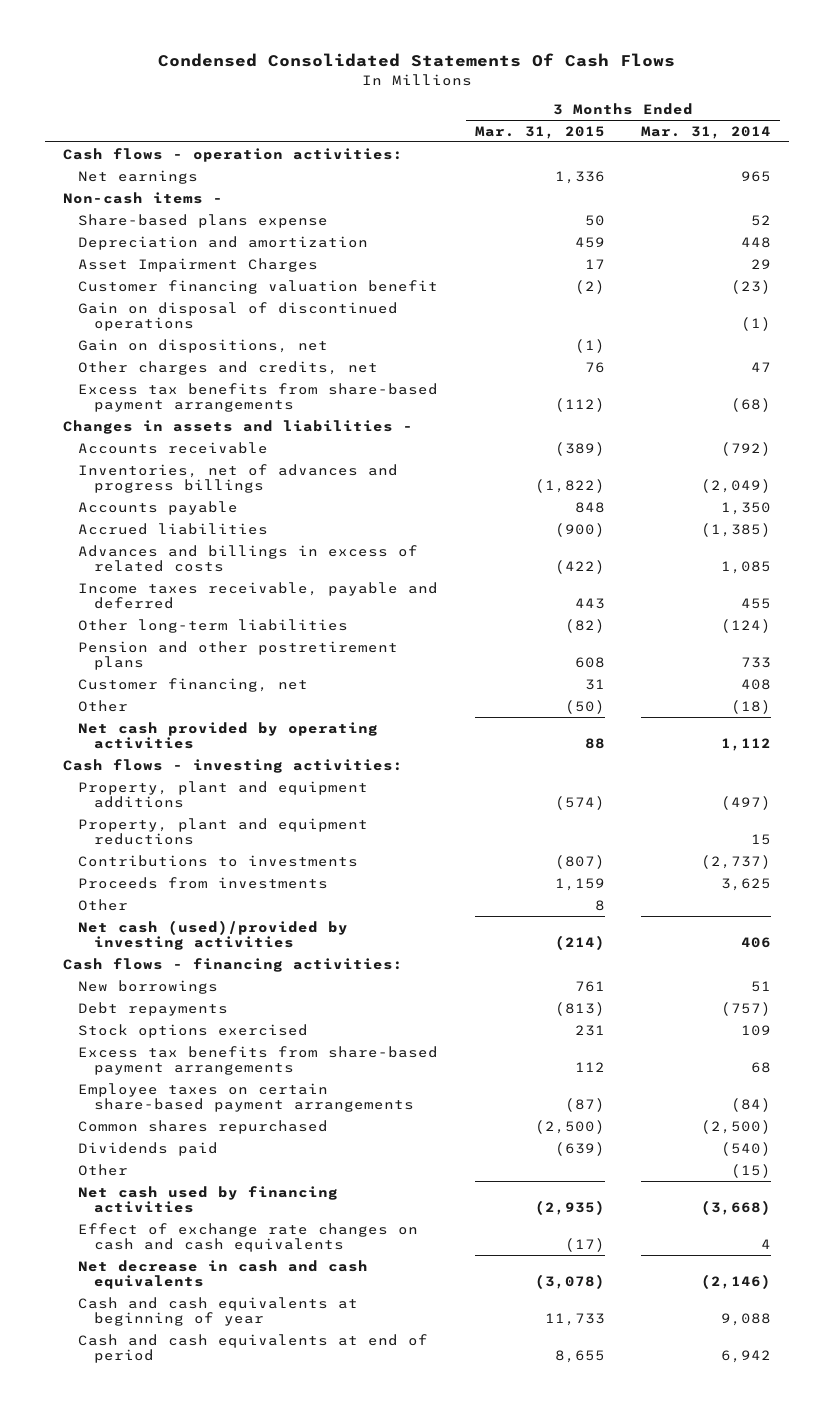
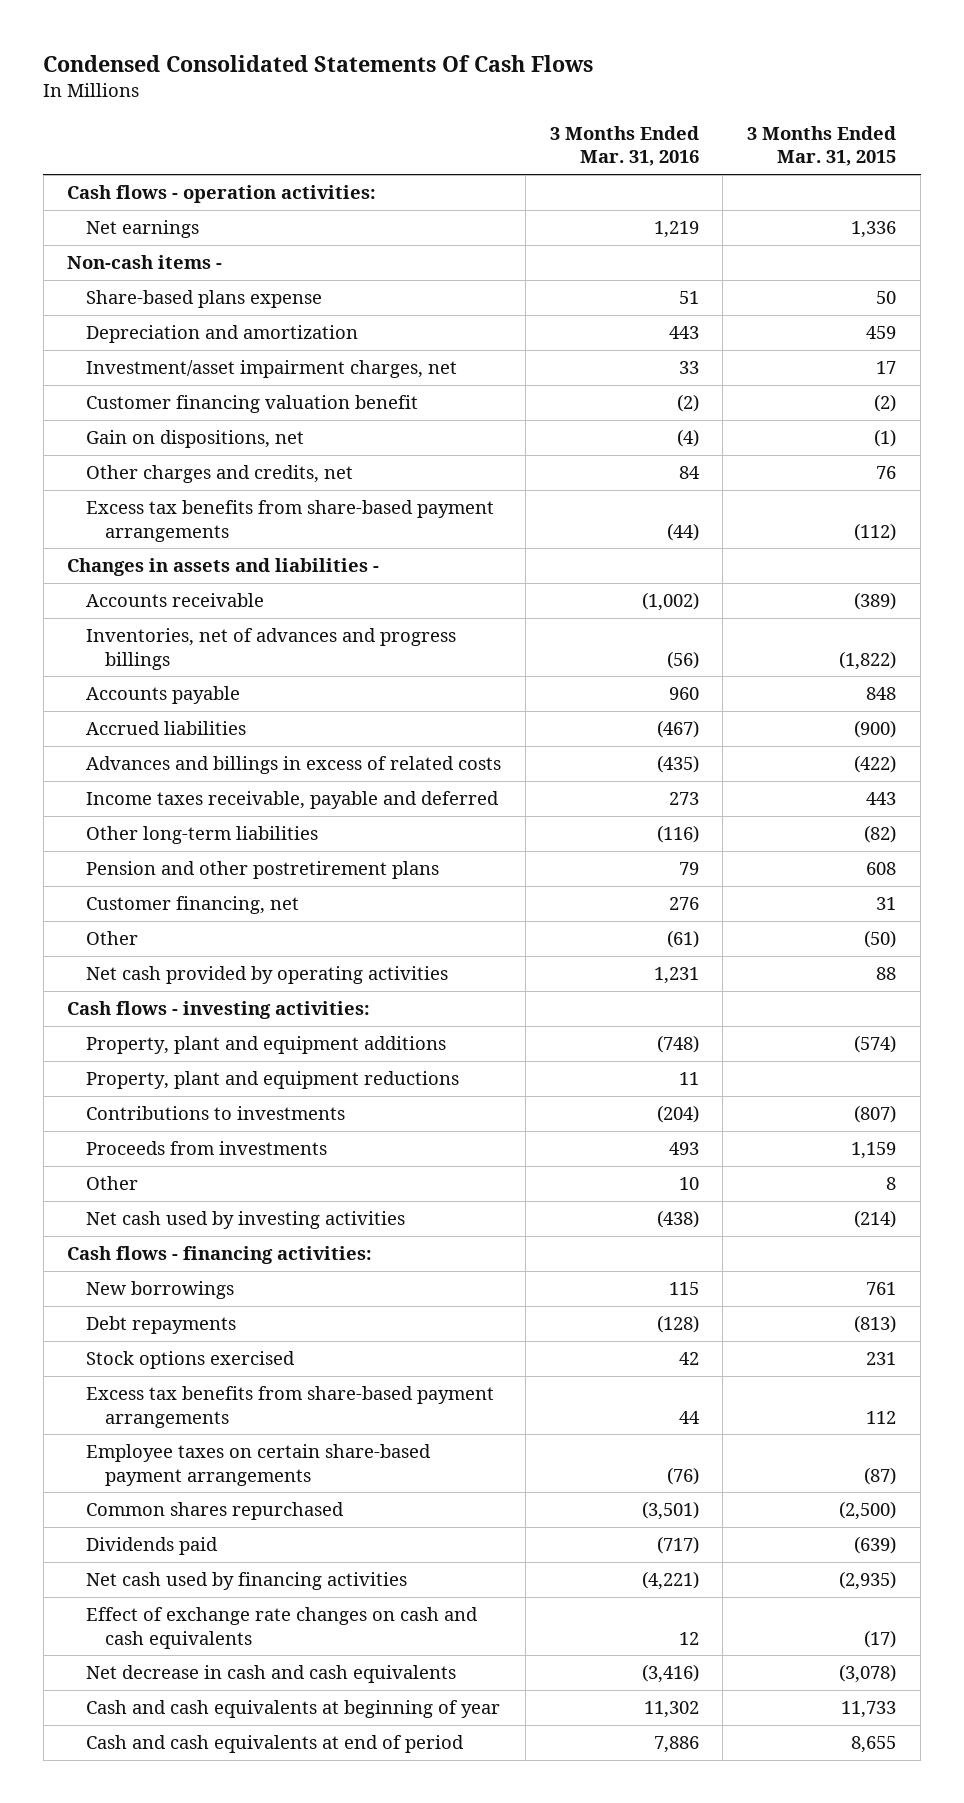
- | 3 Months Ended Mar. 31, 2015 | 3 Months Ended Mar. 31, 2014
+ | 3 Months Ended Mar. 31, 2016 | 3 Months Ended Mar. 31, 2015
- Asset Impairment Charges | 17 | 29
+ Investment/asset impairment charges, net | 33 | 17
- Gain on disposal of discontinued operations | | (1)
- Net cash (used)/provided by investing activities | (214) | 406
+ Net cash used by investing activities | (438) | (214)
- Other | | (15)

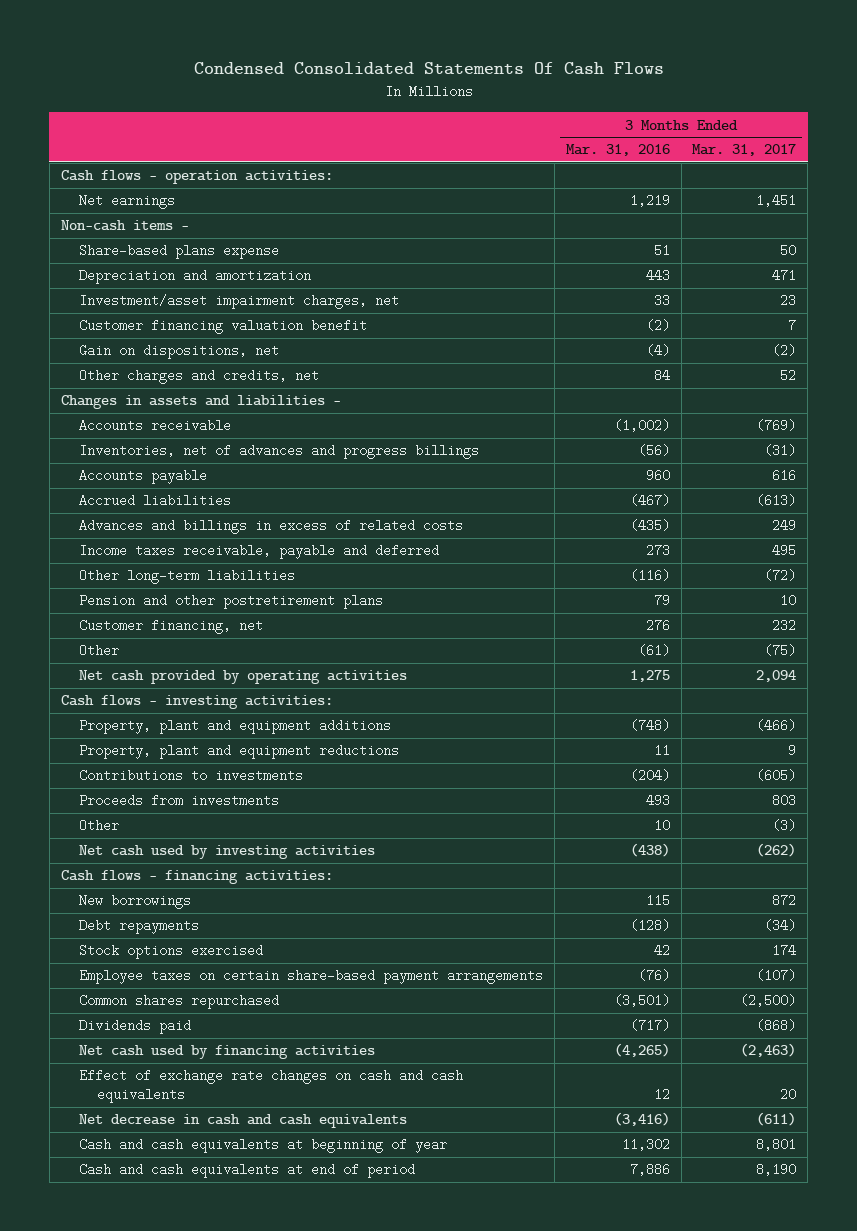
- | 3 Months Ended Mar. 31, 2016 | 3 Months Ended Mar. 31, 2015
+ | 3 Months Ended Mar. 31, 2016 | 3 Months Ended Mar. 31, 2017
- Excess tax benefits from share-based payment arrangements | (44) | (112)
- Net cash provided by operating activities | 1,231 | 88
+ Net cash provided by operating activities | 1,275 | 2,094
- Excess tax benefits from share-based payment arrangements | 44 | 112
- Net cash used by financing activities | (4,221) | (2,935)
+ Net cash used by financing activities | (4,265) | (2,463)

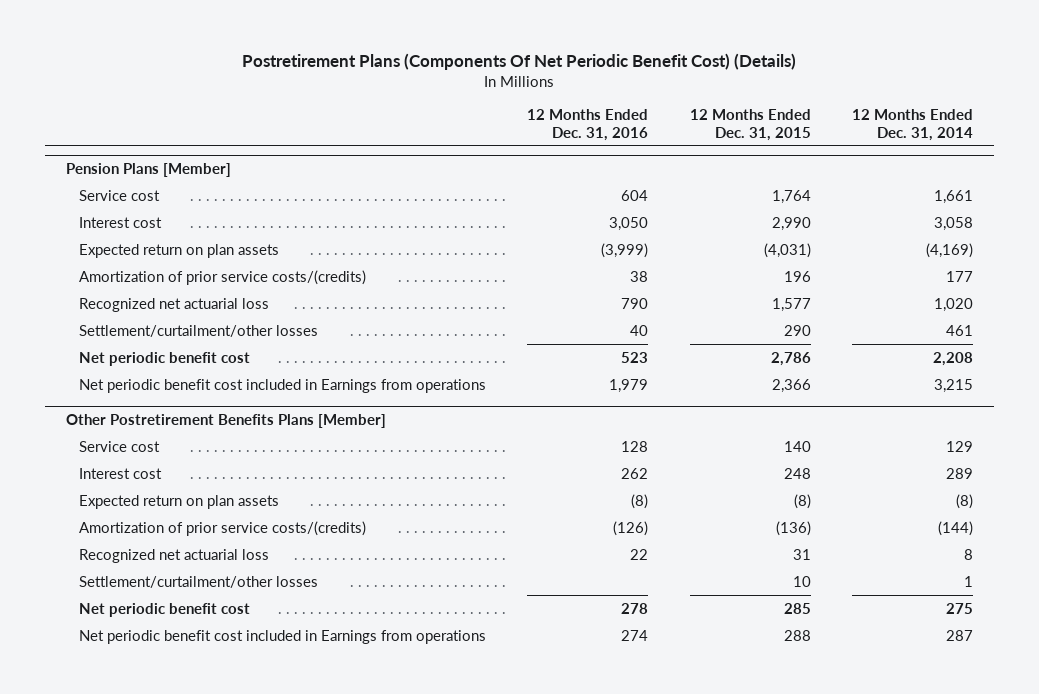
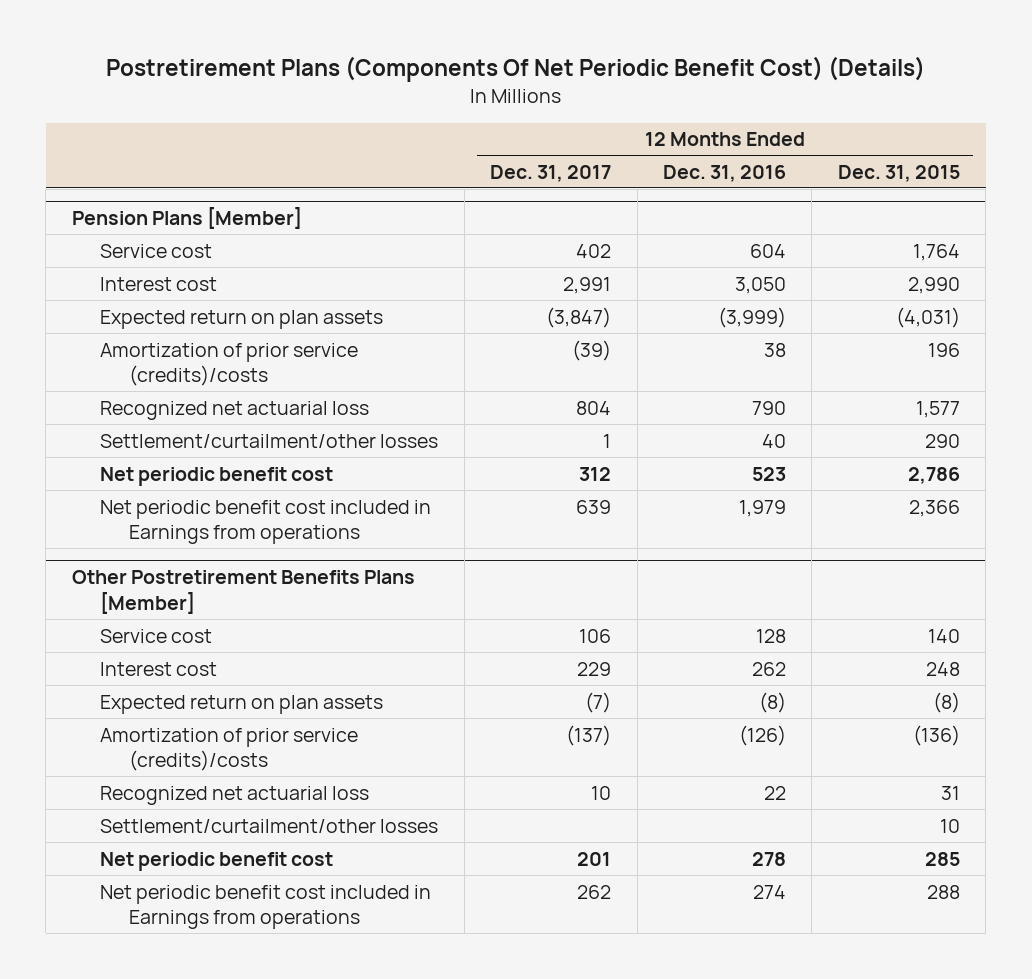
- | 12 Months Ended Dec. 31, 2016 | 12 Months Ended Dec. 31, 2015 | 12 Months Ended Dec. 31, 2014
+ | 12 Months Ended Dec. 31, 2017 | 12 Months Ended Dec. 31, 2016 | 12 Months Ended Dec. 31, 2015
@ Pension Plans [Member]
- Amortization of prior service costs/(credits) | 38 | 196 | 177
+ Amortization of prior service (credits)/costs | (39) | 38 | 196
@ Other Postretirement Benefits Plans [Member]
- Amortization of prior service costs/(credits) | (126) | (136) | (144)
+ Amortization of prior service (credits)/costs | (137) | (126) | (136)

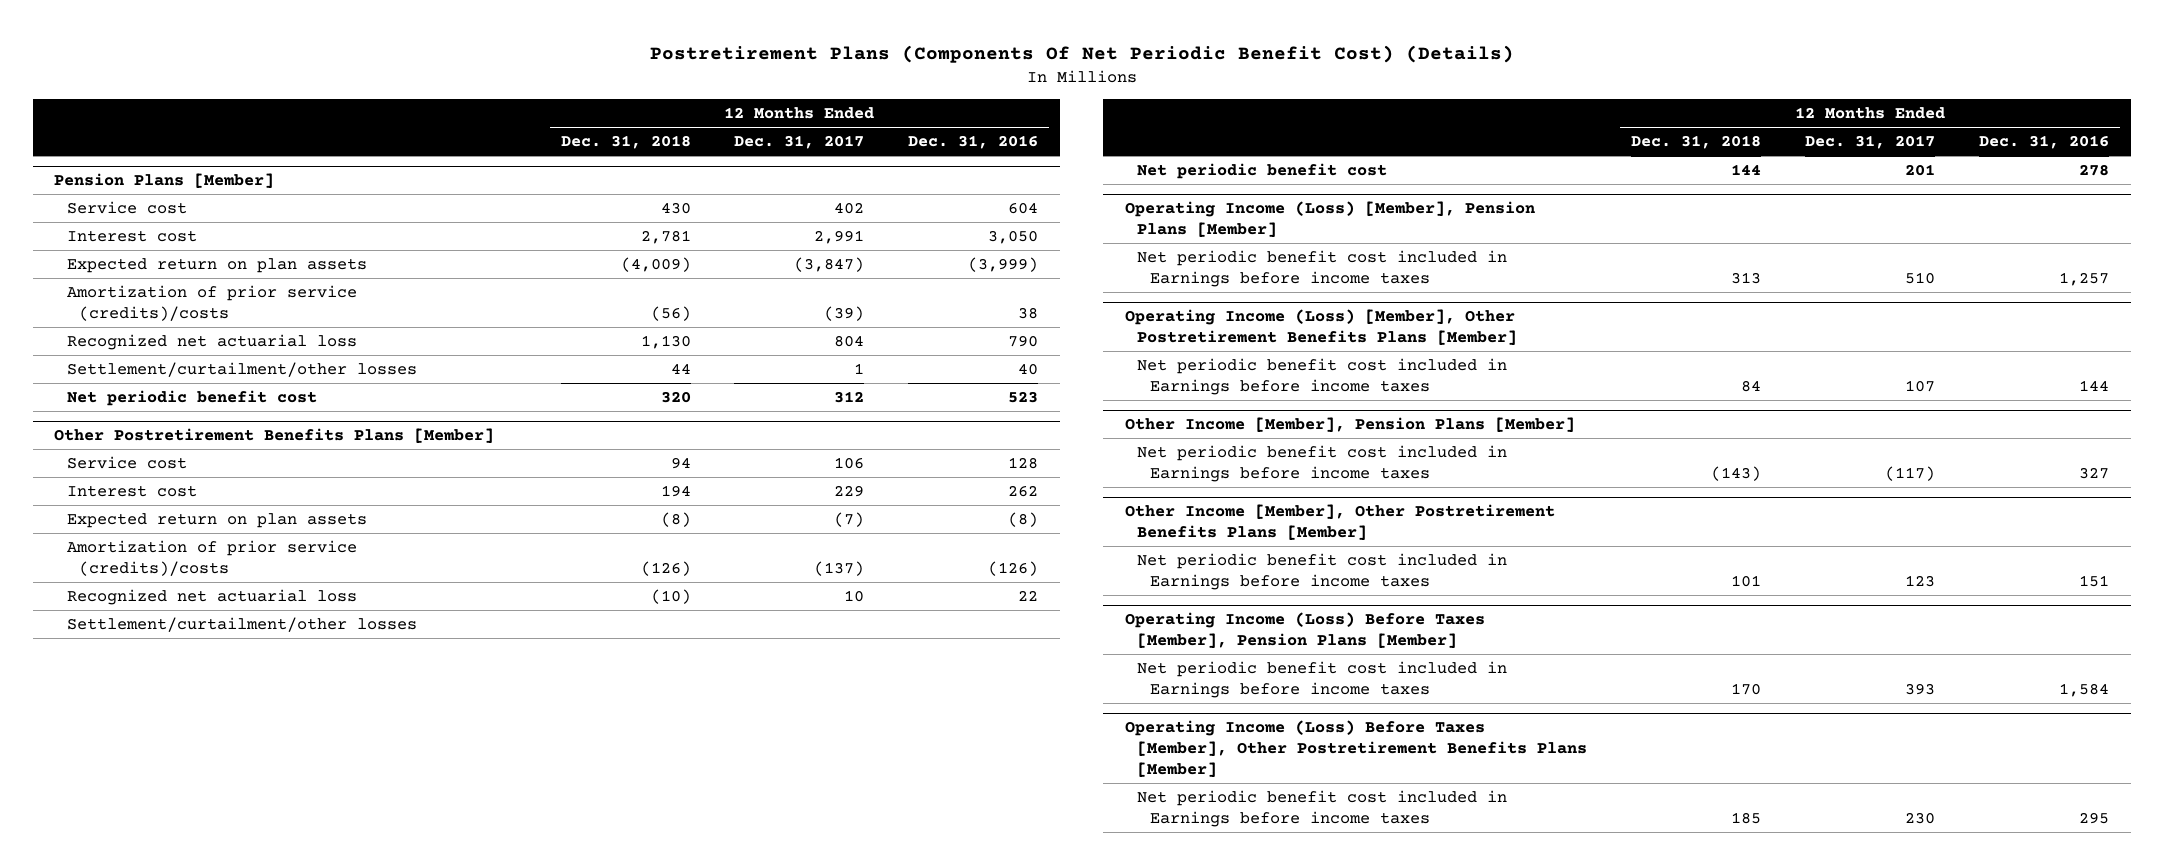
- | 12 Months Ended Dec. 31, 2017 | 12 Months Ended Dec. 31, 2016 | 12 Months Ended Dec. 31, 2015
+ | 12 Months Ended Dec. 31, 2018 | 12 Months Ended Dec. 31, 2017 | 12 Months Ended Dec. 31, 2016
@ Pension Plans [Member]
- Net periodic benefit cost included in Earnings from operations | 639 | 1,979 | 2,366
@ Other Postretirement Benefits Plans [Member]
- Net periodic benefit cost included in Earnings from operations | 262 | 274 | 288
+ Operating Income (Loss) [Member], Pension Plans [Member]
+ Net periodic benefit cost included in Earnings before income taxes | 313 | 510 | 1,257
+ Operating Income (Loss) [Member], Other Postretirement Benefits Plans [Member]
+ Net periodic benefit cost included in Earnings before income taxes | 84 | 107 | 144
+ Other Income [Member], Pension Plans [Member]
+ Net periodic benefit cost included in Earnings before income taxes | (143) | (117) | 327
+ Other Income [Member], Other Postretirement Benefits Plans [Member]
+ Net periodic benefit cost included in Earnings before income taxes | 101 | 123 | 151
+ Operating Income (Loss) Before Taxes [Member], Pension Plans [Member]
+ Net periodic benefit cost included in Earnings before income taxes | 170 | 393 | 1,584
+ Operating Income (Loss) Before Taxes [Member], Other Postretirement Benefits Plans [Member]
+ Net periodic benefit cost included in Earnings before income taxes | 185 | 230 | 295

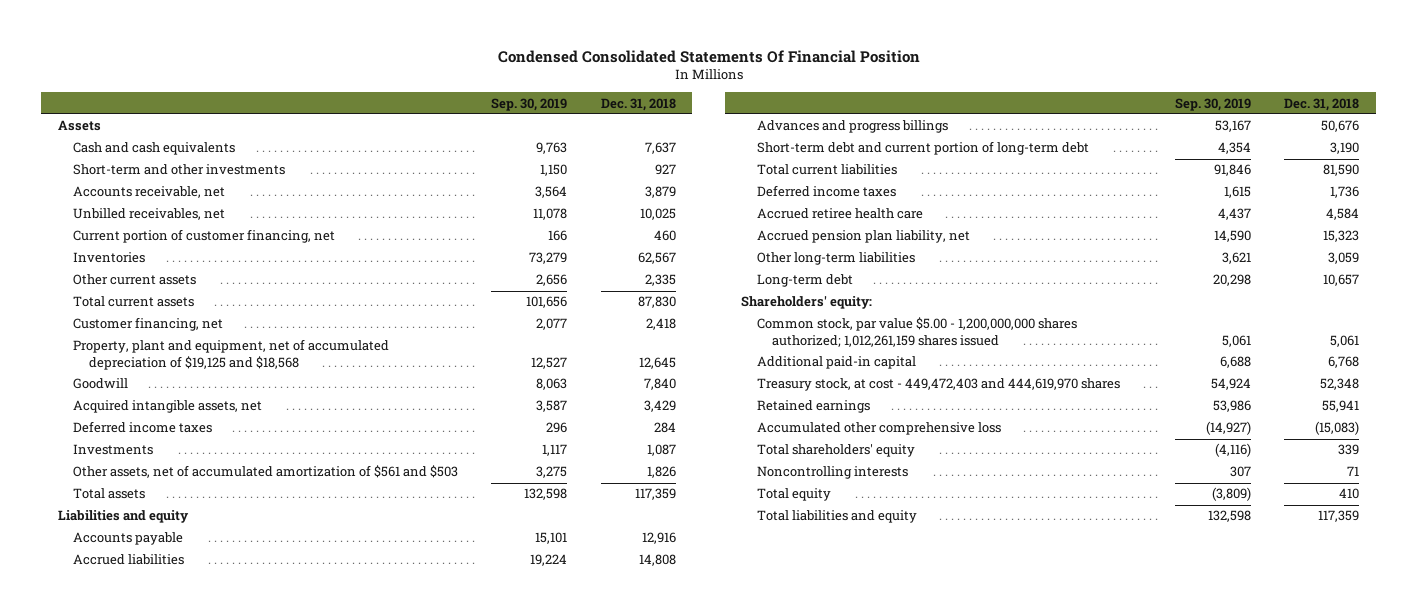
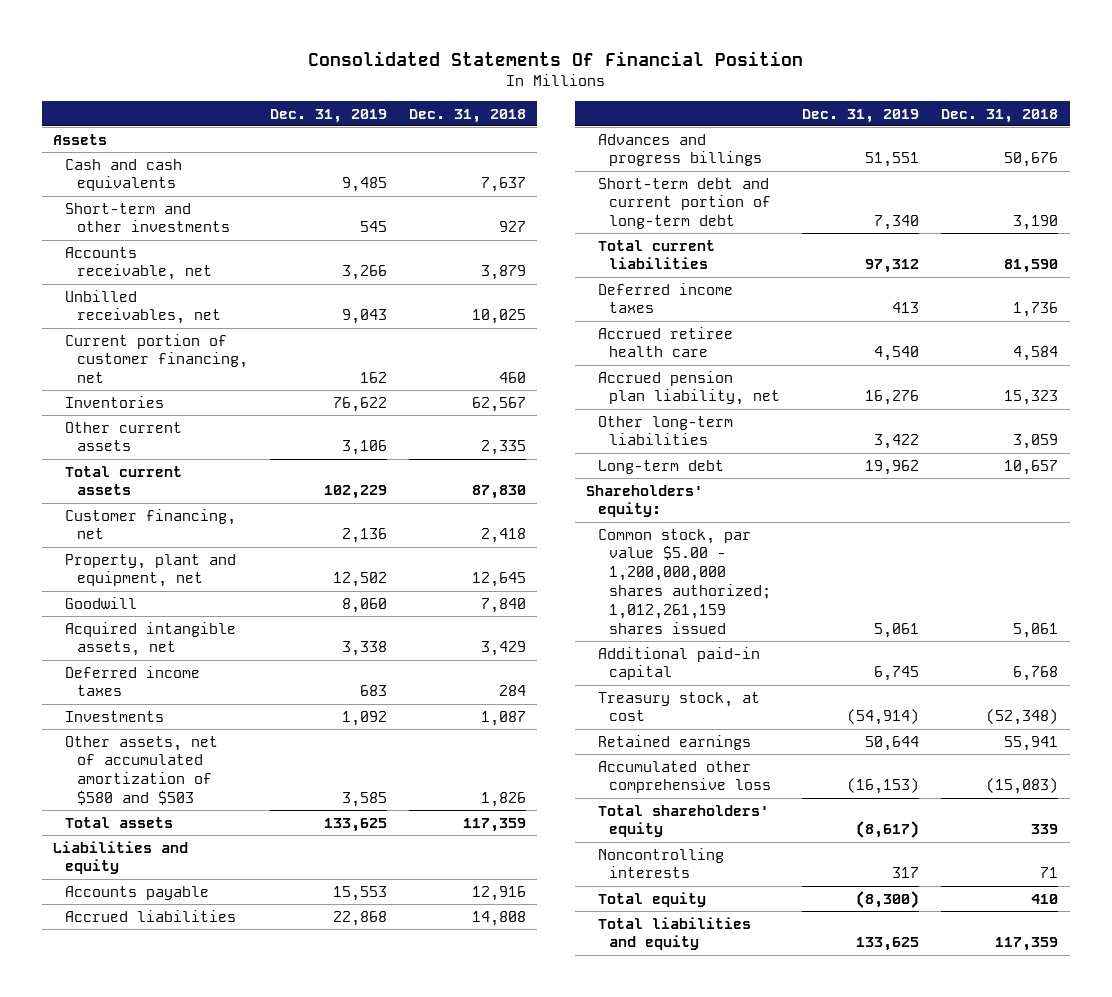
- Condensed Consolidated Statements Of Financial Position
+ Consolidated Statements Of Financial Position
- | Sep. 30, 2019 | Dec. 31, 2018
+ | Dec. 31, 2019 | Dec. 31, 2018
- Property, plant and equipment, net of accumulated depreciation of $19,125 and $18,568 | 12,527 | 12,645
+ Property, plant and equipment, net | 12,502 | 12,645
- Other assets, net of accumulated amortization of $561 and $503 | 3,275 | 1,826
+ Other assets, net of accumulated amortization of $580 and $503 | 3,585 | 1,826
- Treasury stock, at cost - 449,472,403 and 444,619,970 shares | 54,924 | 52,348
+ Treasury stock, at cost | (54,914) | (52,348)

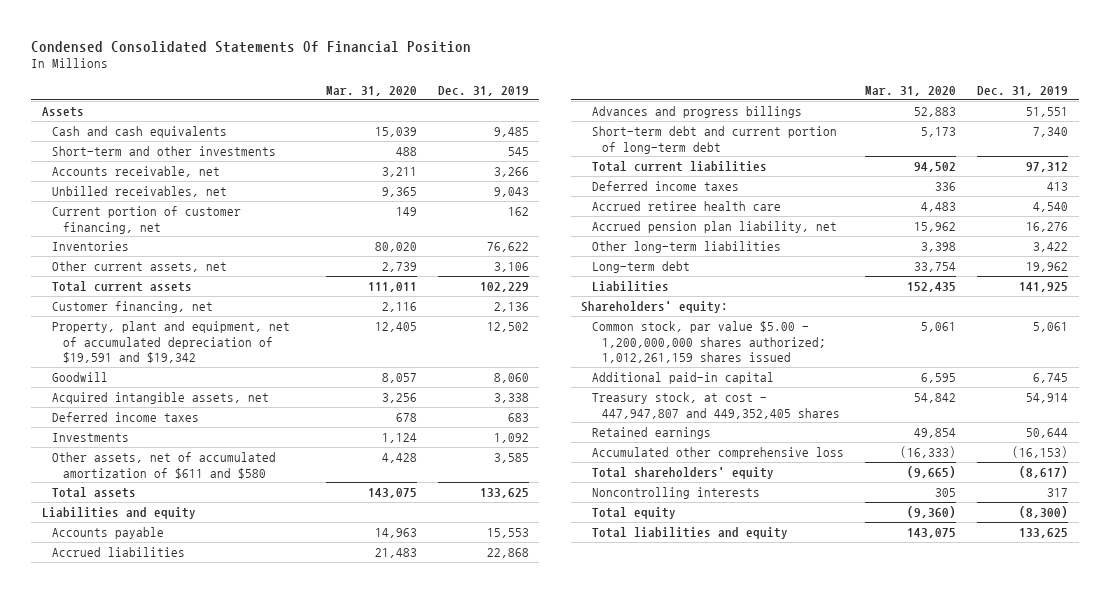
- Consolidated Statements Of Financial Position
+ Condensed Consolidated Statements Of Financial Position
- | Dec. 31, 2019 | Dec. 31, 2018
+ | Mar. 31, 2020 | Dec. 31, 2019
- Other current assets | 3,106 | 2,335
+ Other current assets, net | 2,739 | 3,106
- Property, plant and equipment, net | 12,502 | 12,645
+ Property, plant and equipment, net of accumulated depreciation of $19,591 and $19,342 | 12,405 | 12,502
- Other assets, net of accumulated amortization of $580 and $503 | 3,585 | 1,826
+ Other assets, net of accumulated amortization of $611 and $580 | 4,428 | 3,585
+ Liabilities | 152,435 | 141,925
- Treasury stock, at cost | (54,914) | (52,348)
+ Treasury stock, at cost - 447,947,807 and 449,352,405 shares | 54,842 | 54,914

